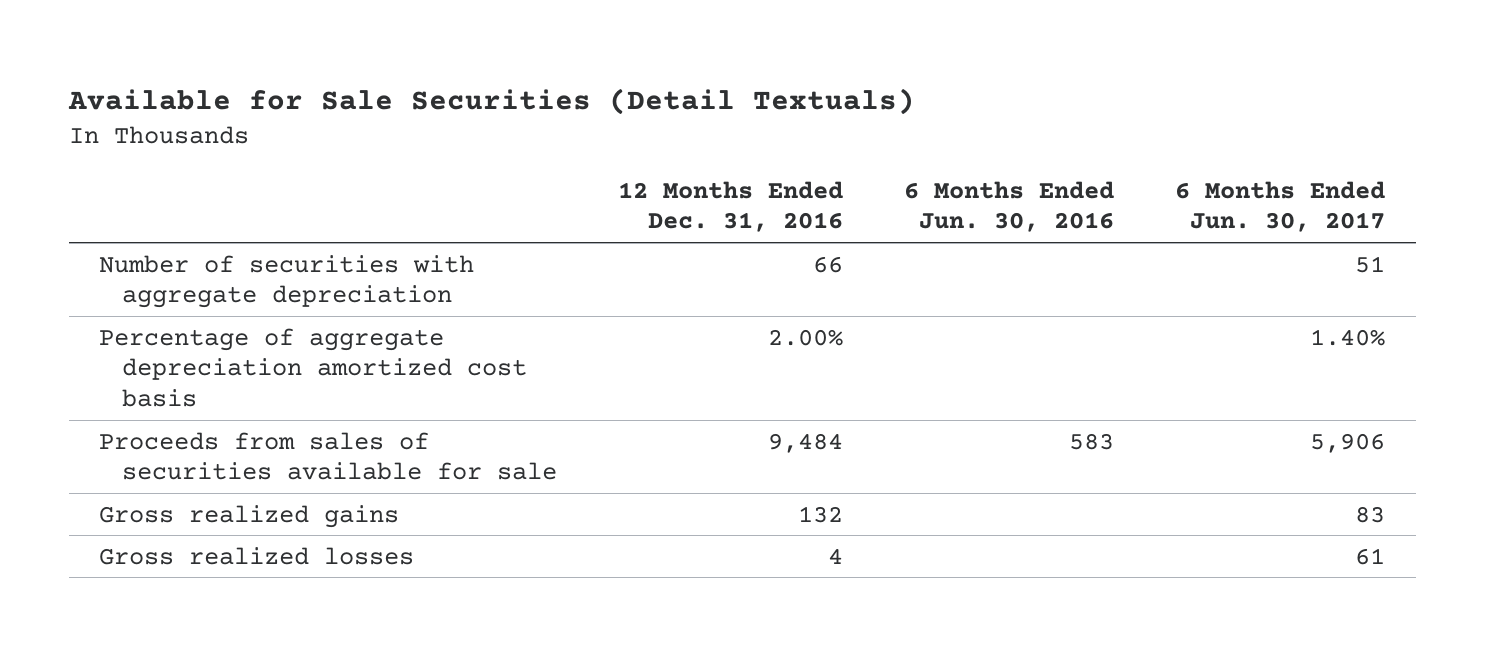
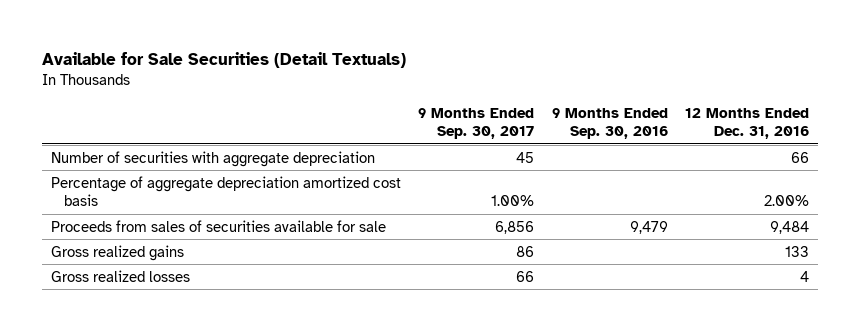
- | 12 Months Ended Dec. 31, 2016 | 6 Months Ended Jun. 30, 2016 | 6 Months Ended Jun. 30, 2017
+ | 9 Months Ended Sep. 30, 2017 | 9 Months Ended Sep. 30, 2016 | 12 Months Ended Dec. 31, 2016
- Gross realized gains | 132 | | 83
+ Gross realized gains | 86 | | 133

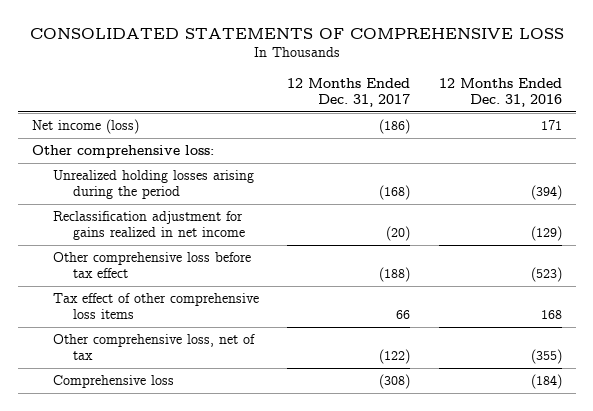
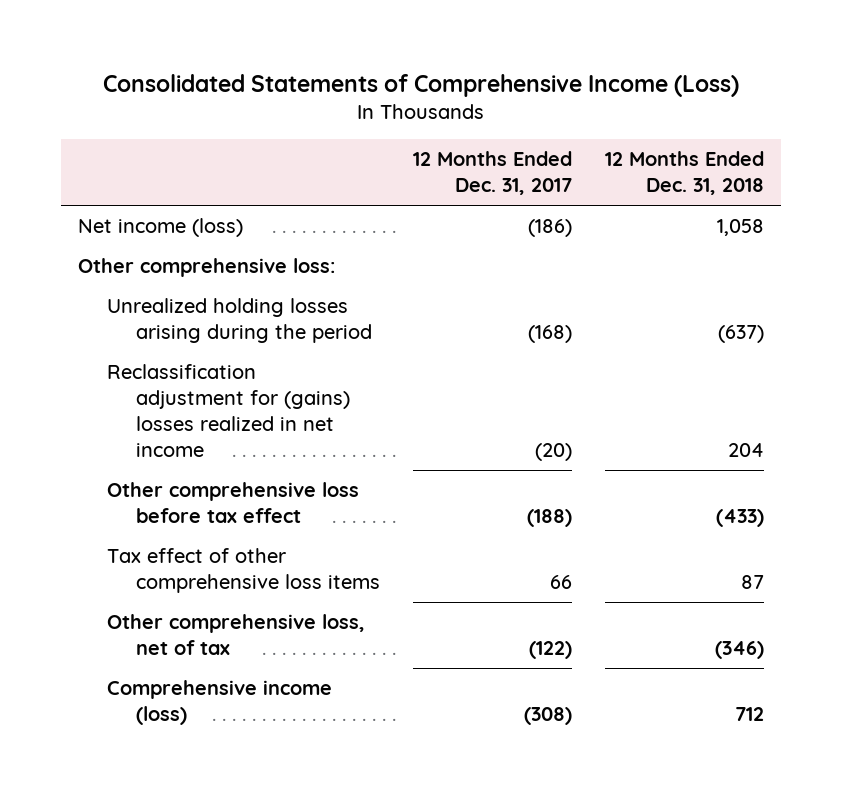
- CONSOLIDATED STATEMENTS OF COMPREHENSIVE LOSS
+ Consolidated Statements of Comprehensive Income (Loss)
- | 12 Months Ended Dec. 31, 2017 | 12 Months Ended Dec. 31, 2016
+ | 12 Months Ended Dec. 31, 2017 | 12 Months Ended Dec. 31, 2018
- Reclassification adjustment for gains realized in net income | (20) | (129)
+ Reclassification adjustment for (gains) losses realized in net income | (20) | 204
- Comprehensive loss | (308) | (184)
+ Comprehensive income (loss) | (308) | 712

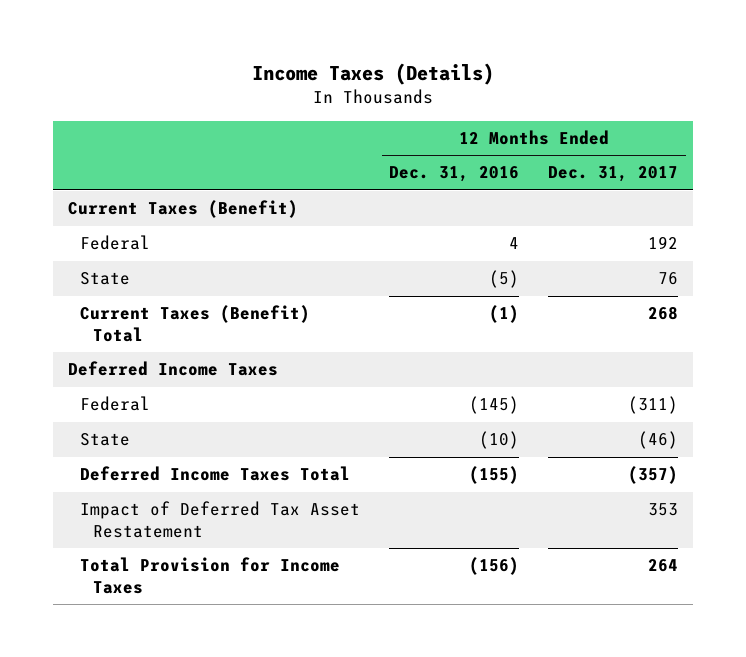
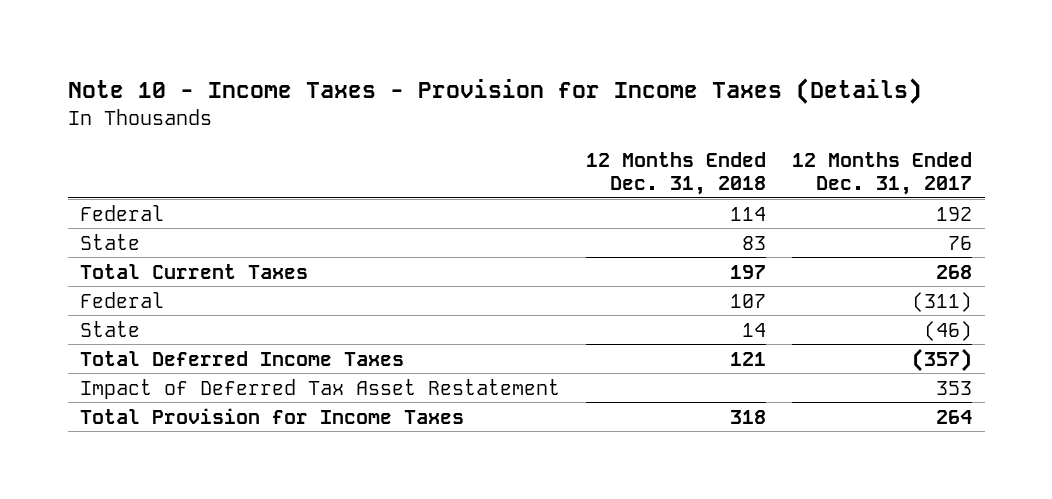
- Income Taxes (Details)
+ Note 10 - Income Taxes - Provision for Income Taxes (Details)
- | 12 Months Ended Dec. 31, 2016 | 12 Months Ended Dec. 31, 2017
+ | 12 Months Ended Dec. 31, 2018 | 12 Months Ended Dec. 31, 2017
- Current Taxes (Benefit)
- Current Taxes (Benefit) Total | (1) | 268
- Deferred Income Taxes
+ Total Current Taxes | 197 | 268
- Deferred Income Taxes Total | (155) | (357)
+ Total Deferred Income Taxes | 121 | (357)

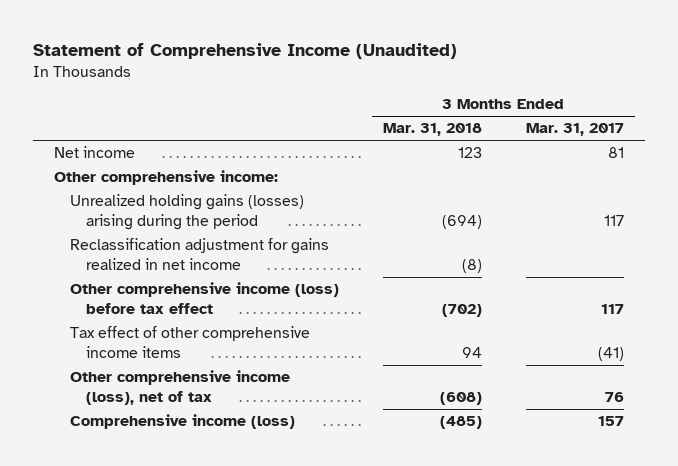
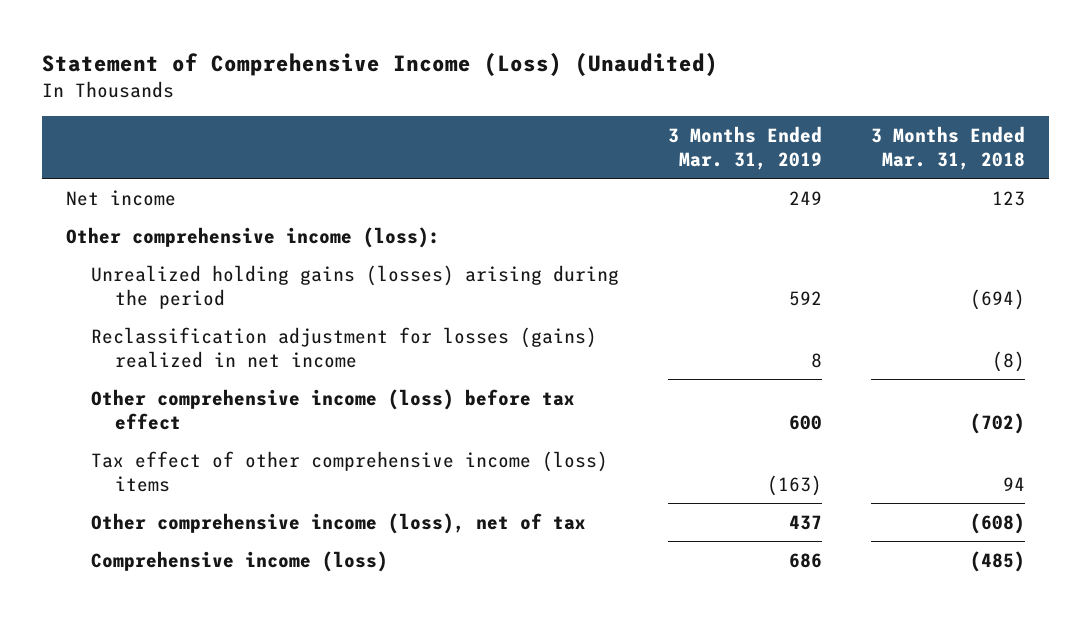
- Statement of Comprehensive Income (Unaudited)
+ Statement of Comprehensive Income (Loss) (Unaudited)
- | 3 Months Ended Mar. 31, 2018 | 3 Months Ended Mar. 31, 2017
+ | 3 Months Ended Mar. 31, 2019 | 3 Months Ended Mar. 31, 2018
- Other comprehensive income:
+ Other comprehensive income (loss):
- Reclassification adjustment for gains realized in net income | (8) |
+ Reclassification adjustment for losses (gains) realized in net income | 8 | (8)
- Tax effect of other comprehensive income items | 94 | (41)
+ Tax effect of other comprehensive income (loss) items | (163) | 94

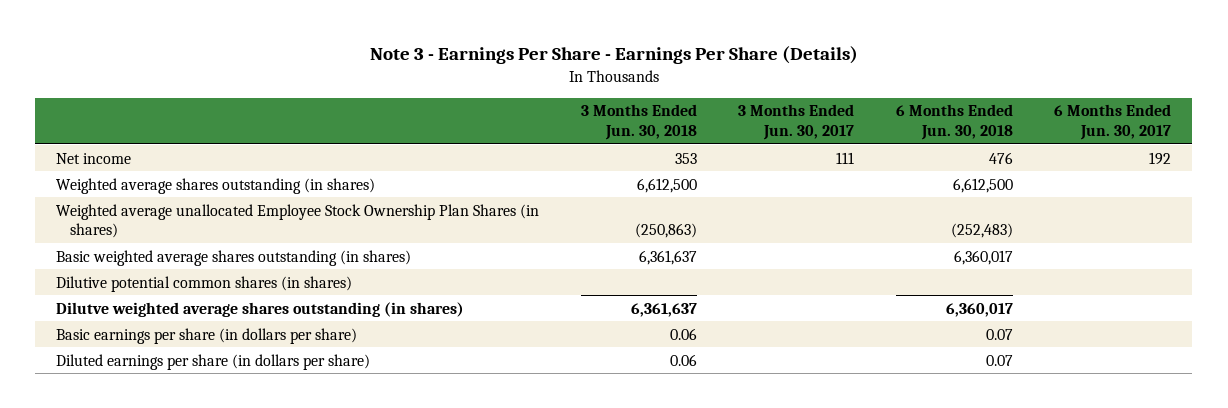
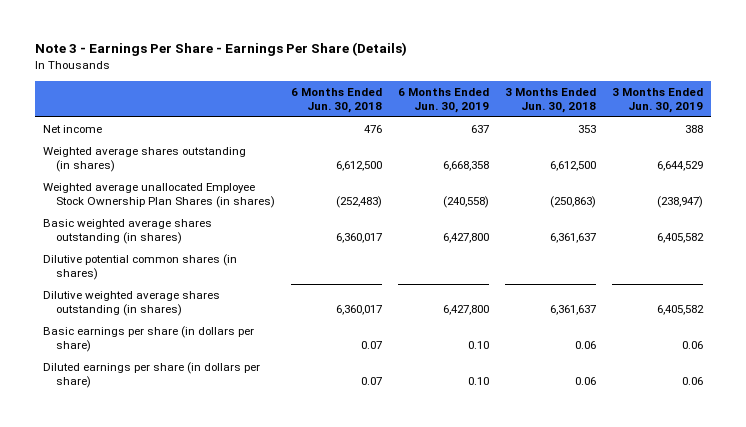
- | 3 Months Ended Jun. 30, 2018 | 3 Months Ended Jun. 30, 2017 | 6 Months Ended Jun. 30, 2018 | 6 Months Ended Jun. 30, 2017
+ | 6 Months Ended Jun. 30, 2018 | 6 Months Ended Jun. 30, 2019 | 3 Months Ended Jun. 30, 2018 | 3 Months Ended Jun. 30, 2019
- Dilutve weighted average shares outstanding (in shares) | 6,361,637 | | 6,360,017 |
+ Dilutive weighted average shares outstanding (in shares) | 6,360,017 | 6,427,800 | 6,361,637 | 6,405,582

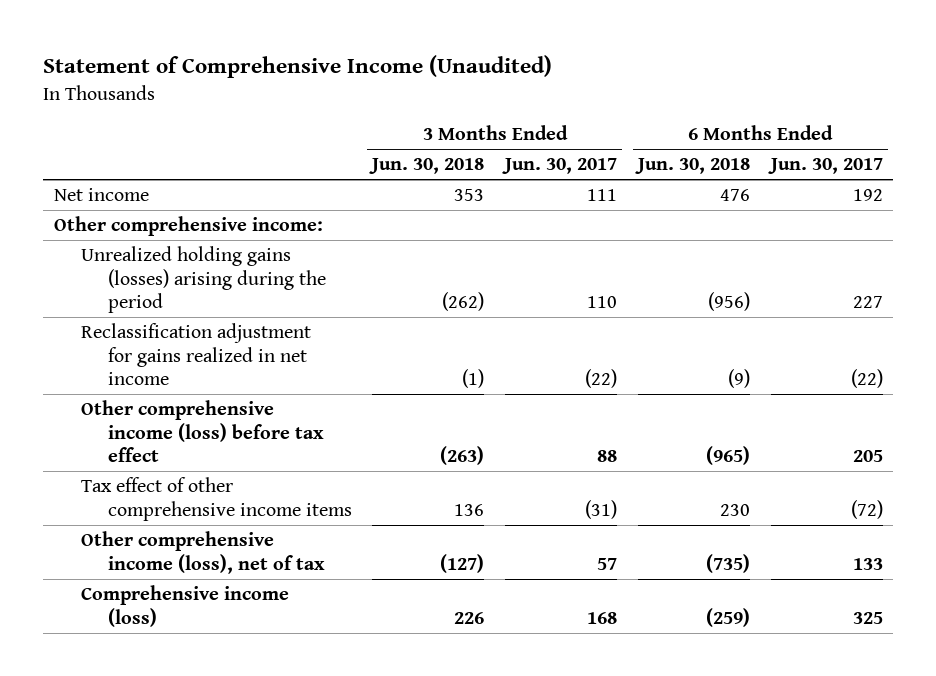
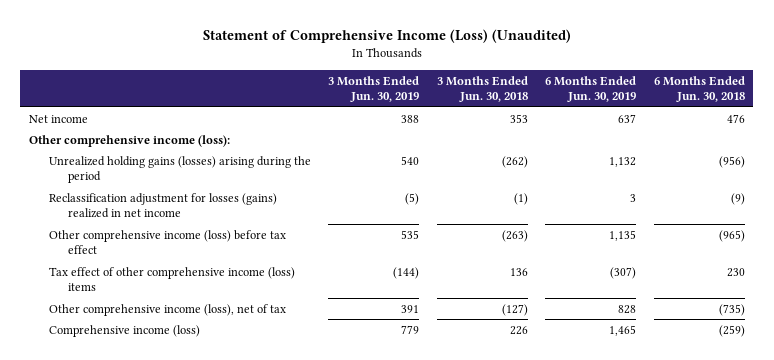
- Statement of Comprehensive Income (Unaudited)
+ Statement of Comprehensive Income (Loss) (Unaudited)
- | 3 Months Ended Jun. 30, 2018 | 3 Months Ended Jun. 30, 2017 | 6 Months Ended Jun. 30, 2018 | 6 Months Ended Jun. 30, 2017
+ | 3 Months Ended Jun. 30, 2019 | 3 Months Ended Jun. 30, 2018 | 6 Months Ended Jun. 30, 2019 | 6 Months Ended Jun. 30, 2018
- Other comprehensive income:
+ Other comprehensive income (loss):
- Reclassification adjustment for gains realized in net income | (1) | (22) | (9) | (22)
+ Reclassification adjustment for losses (gains) realized in net income | (5) | (1) | 3 | (9)
- Tax effect of other comprehensive income items | 136 | (31) | 230 | (72)
+ Tax effect of other comprehensive income (loss) items | (144) | 136 | (307) | 230

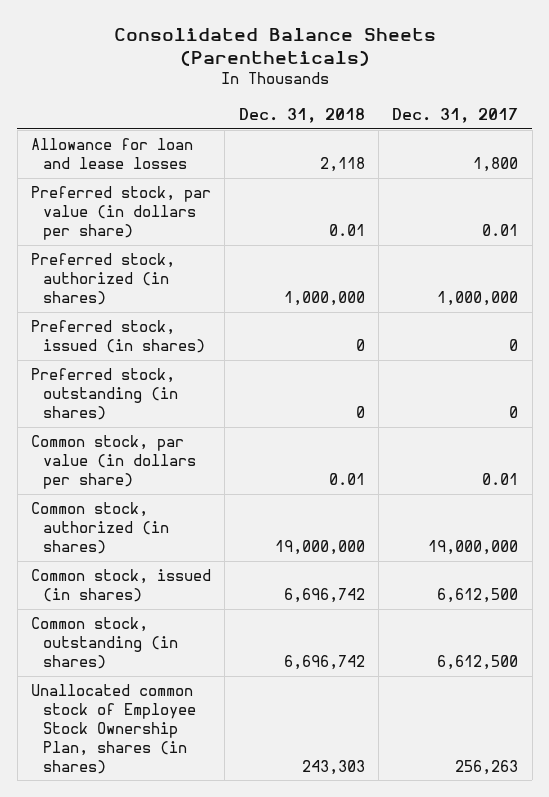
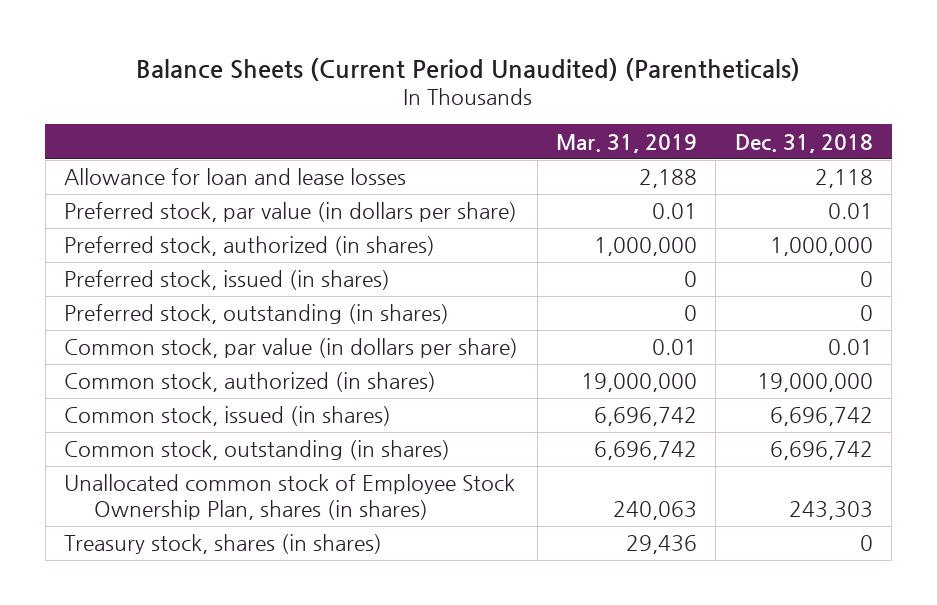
- Consolidated Balance Sheets (Parentheticals)
+ Balance Sheets (Current Period Unaudited) (Parentheticals)
- | Dec. 31, 2018 | Dec. 31, 2017
+ | Mar. 31, 2019 | Dec. 31, 2018
+ Treasury stock, shares (in shares) | 29,436 | 0

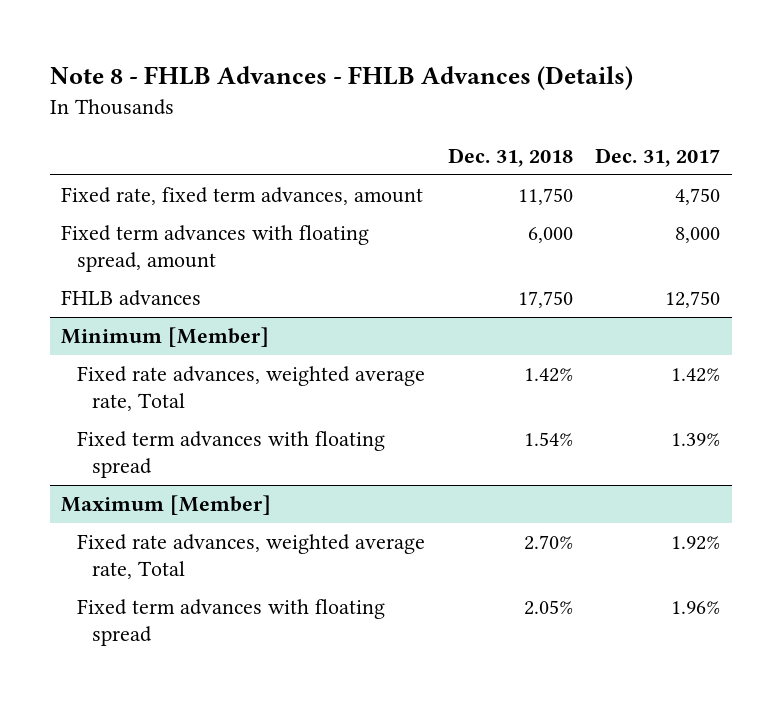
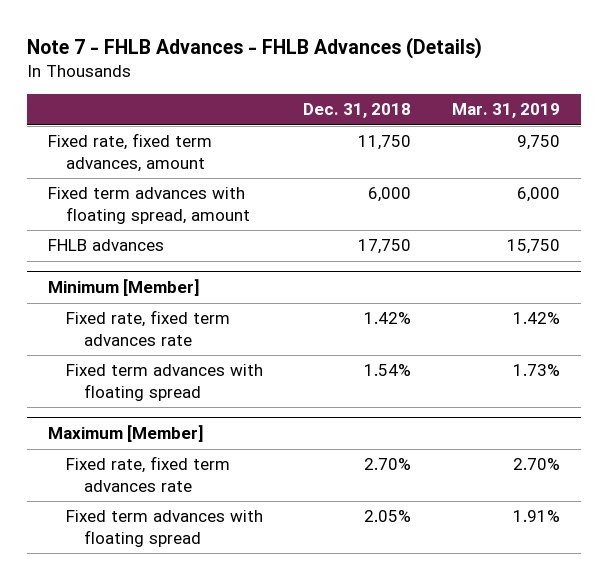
- Note 8 - FHLB Advances - FHLB Advances (Details)
+ Note 7 - FHLB Advances - FHLB Advances (Details)
- | Dec. 31, 2018 | Dec. 31, 2017
+ | Dec. 31, 2018 | Mar. 31, 2019
@ Minimum [Member]
- Fixed rate advances, weighted average rate, Total | 1.42% | 1.42%
+ Fixed rate, fixed term advances rate | 1.42% | 1.42%
@ Maximum [Member]
- Fixed rate advances, weighted average rate, Total | 2.70% | 1.92%
+ Fixed rate, fixed term advances rate | 2.70% | 2.70%

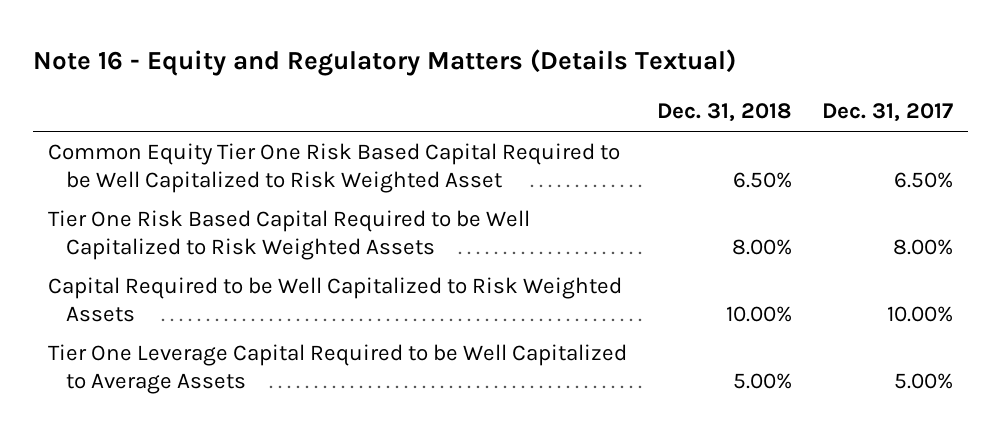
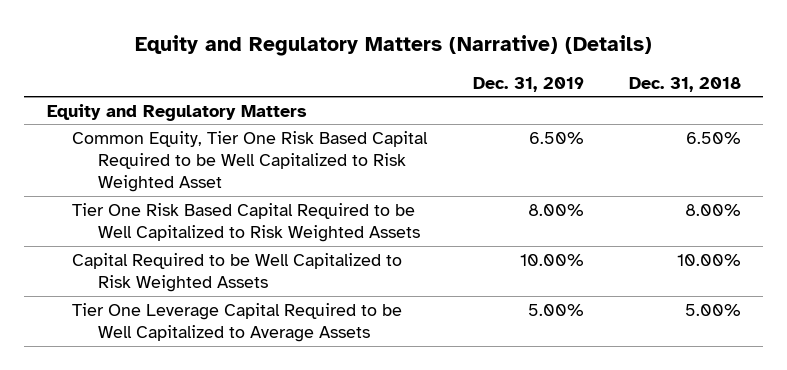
- Note 16 - Equity and Regulatory Matters (Details Textual)
+ Equity and Regulatory Matters (Narrative) (Details)
- | Dec. 31, 2018 | Dec. 31, 2017
+ | Dec. 31, 2019 | Dec. 31, 2018
- Common Equity Tier One Risk Based Capital Required to be Well Capitalized to Risk Weighted Asset | 6.50% | 6.50%
+ Equity and Regulatory Matters
+ Common Equity, Tier One Risk Based Capital Required to be Well Capitalized to Risk Weighted Asset | 6.50% | 6.50%

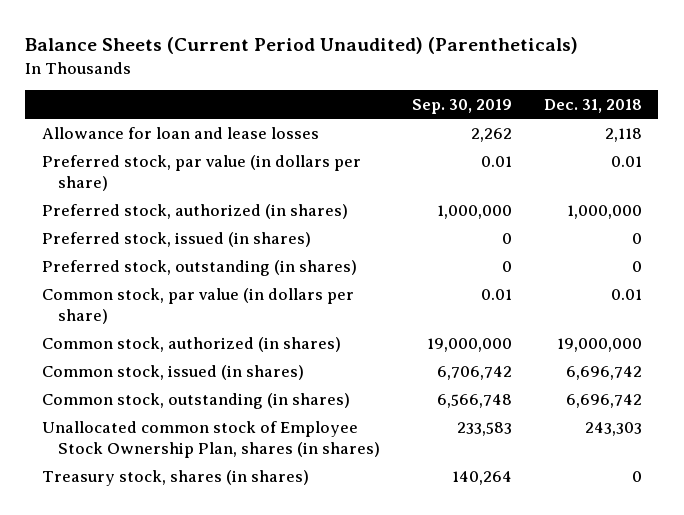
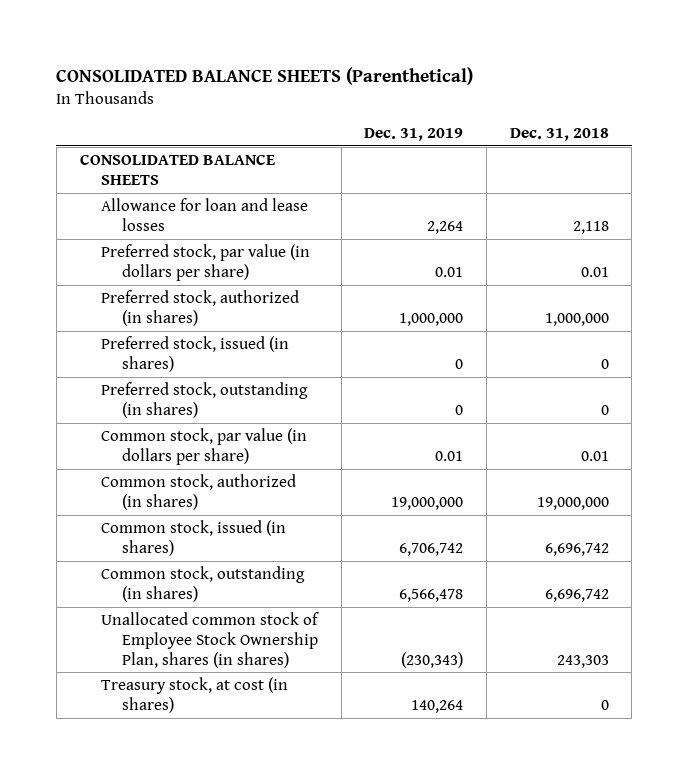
- Balance Sheets (Current Period Unaudited) (Parentheticals)
+ CONSOLIDATED BALANCE SHEETS (Parenthetical)
- | Sep. 30, 2019 | Dec. 31, 2018
+ | Dec. 31, 2019 | Dec. 31, 2018
+ CONSOLIDATED BALANCE SHEETS
- Treasury stock, shares (in shares) | 140,264 | 0
+ Treasury stock, at cost (in shares) | 140,264 | 0

